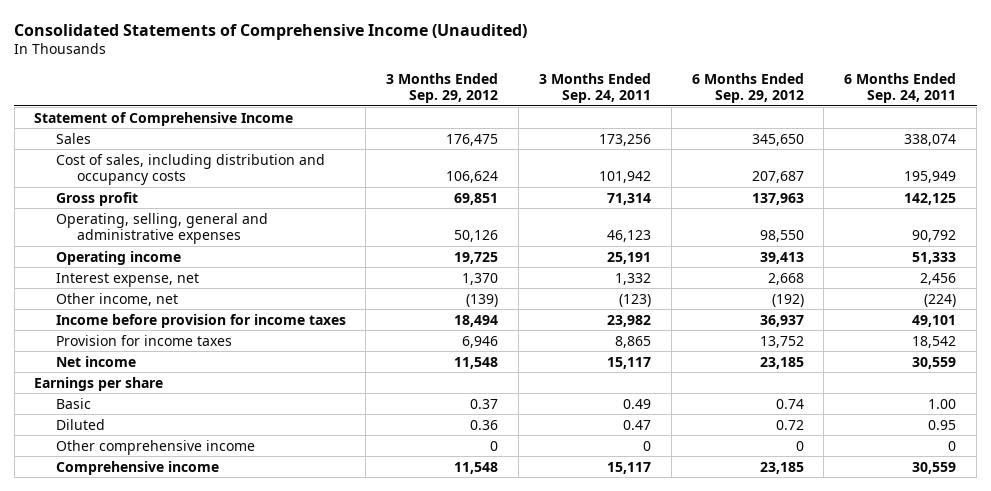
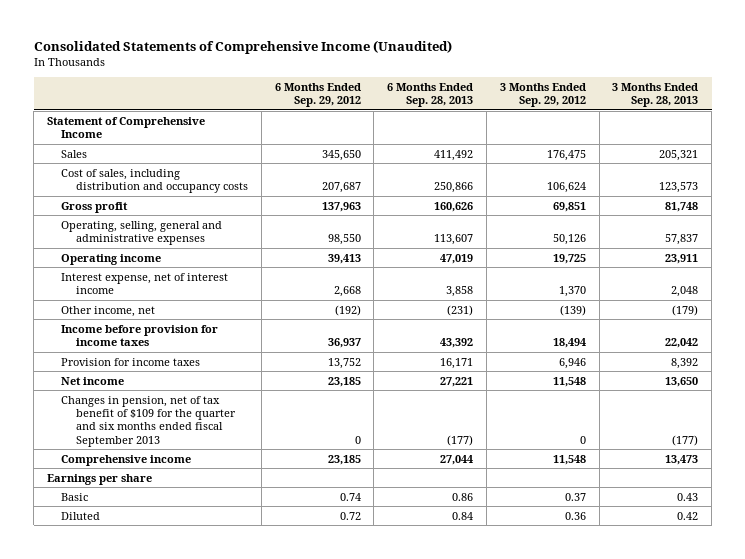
- | 3 Months Ended Sep. 29, 2012 | 3 Months Ended Sep. 24, 2011 | 6 Months Ended Sep. 29, 2012 | 6 Months Ended Sep. 24, 2011
+ | 6 Months Ended Sep. 29, 2012 | 6 Months Ended Sep. 28, 2013 | 3 Months Ended Sep. 29, 2012 | 3 Months Ended Sep. 28, 2013
- Interest expense, net | 1,370 | 1,332 | 2,668 | 2,456
+ Interest expense, net of interest income | 2,668 | 3,858 | 1,370 | 2,048
+ Changes in pension, net of tax benefit of $109 for the quarter and six months ended fiscal September 2013 | 0 | (177) | 0 | (177)
moved up: Comprehensive income | 23,185 | 27,044 | 11,548 | 13,473
- Other comprehensive income | 0 | 0 | 0 | 0

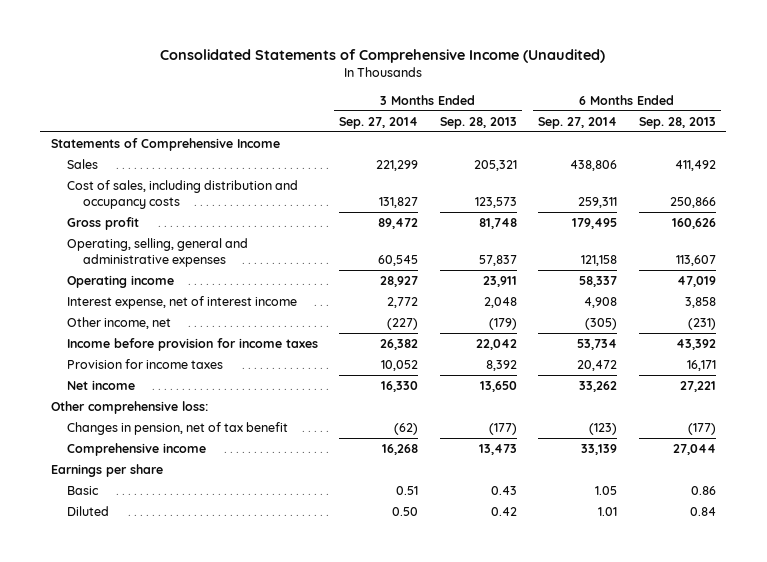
- | 6 Months Ended Sep. 29, 2012 | 6 Months Ended Sep. 28, 2013 | 3 Months Ended Sep. 29, 2012 | 3 Months Ended Sep. 28, 2013
+ | 3 Months Ended Sep. 27, 2014 | 3 Months Ended Sep. 28, 2013 | 6 Months Ended Sep. 27, 2014 | 6 Months Ended Sep. 28, 2013
- Statement of Comprehensive Income
+ Statements of Comprehensive Income
- Changes in pension, net of tax benefit of $109 for the quarter and six months ended fiscal September 2013 | 0 | (177) | 0 | (177)
+ Other comprehensive loss:
+ Changes in pension, net of tax benefit | (62) | (177) | (123) | (177)

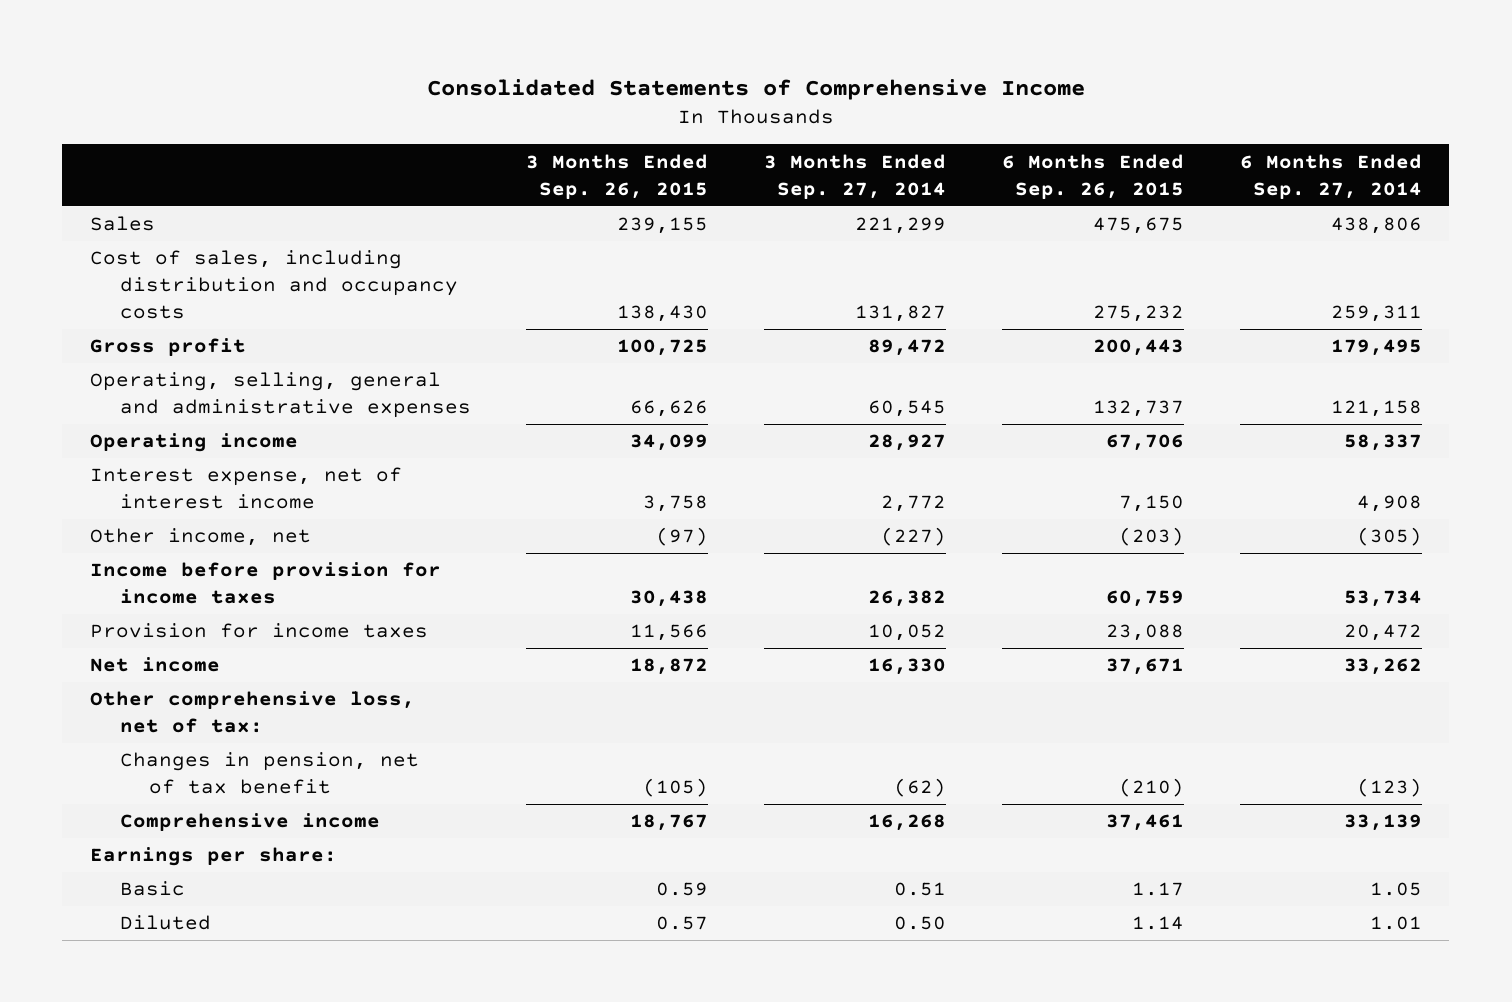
- Consolidated Statements of Comprehensive Income (Unaudited)
+ Consolidated Statements of Comprehensive Income
- | 3 Months Ended Sep. 27, 2014 | 3 Months Ended Sep. 28, 2013 | 6 Months Ended Sep. 27, 2014 | 6 Months Ended Sep. 28, 2013
+ | 3 Months Ended Sep. 26, 2015 | 3 Months Ended Sep. 27, 2014 | 6 Months Ended Sep. 26, 2015 | 6 Months Ended Sep. 27, 2014
- Statements of Comprehensive Income
- Other comprehensive loss:
+ Other comprehensive loss, net of tax:
- Earnings per share
+ Earnings per share:

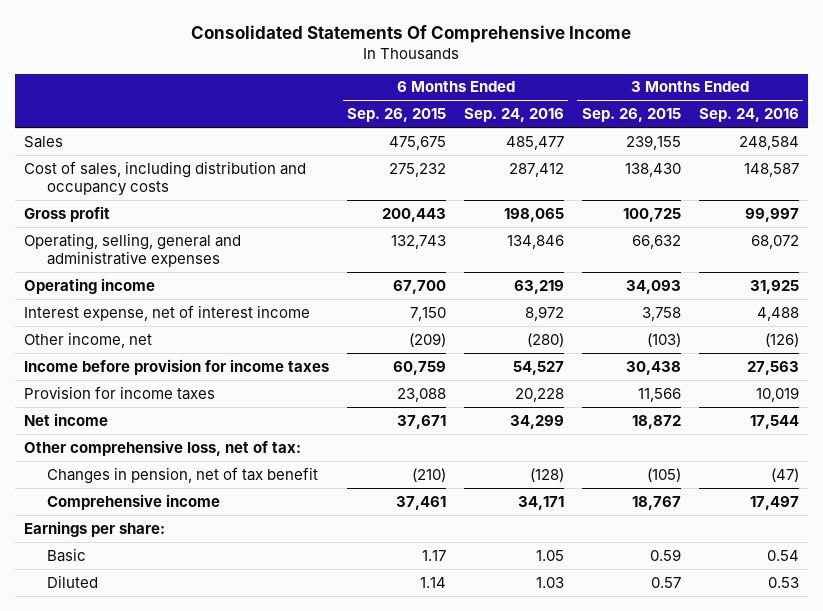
- Consolidated Statements of Comprehensive Income
+ Consolidated Statements Of Comprehensive Income
- | 3 Months Ended Sep. 26, 2015 | 3 Months Ended Sep. 27, 2014 | 6 Months Ended Sep. 26, 2015 | 6 Months Ended Sep. 27, 2014
+ | 6 Months Ended Sep. 26, 2015 | 6 Months Ended Sep. 24, 2016 | 3 Months Ended Sep. 26, 2015 | 3 Months Ended Sep. 24, 2016
- Operating, selling, general and administrative expenses | 66,626 | 60,545 | 132,737 | 121,158
- Operating income | 34,099 | 28,927 | 67,706 | 58,337
+ Operating, selling, general and administrative expenses | 132,743 | 134,846 | 66,632 | 68,072
+ Operating income | 67,700 | 63,219 | 34,093 | 31,925
- Other income, net | (97) | (227) | (203) | (305)
+ Other income, net | (209) | (280) | (103) | (126)

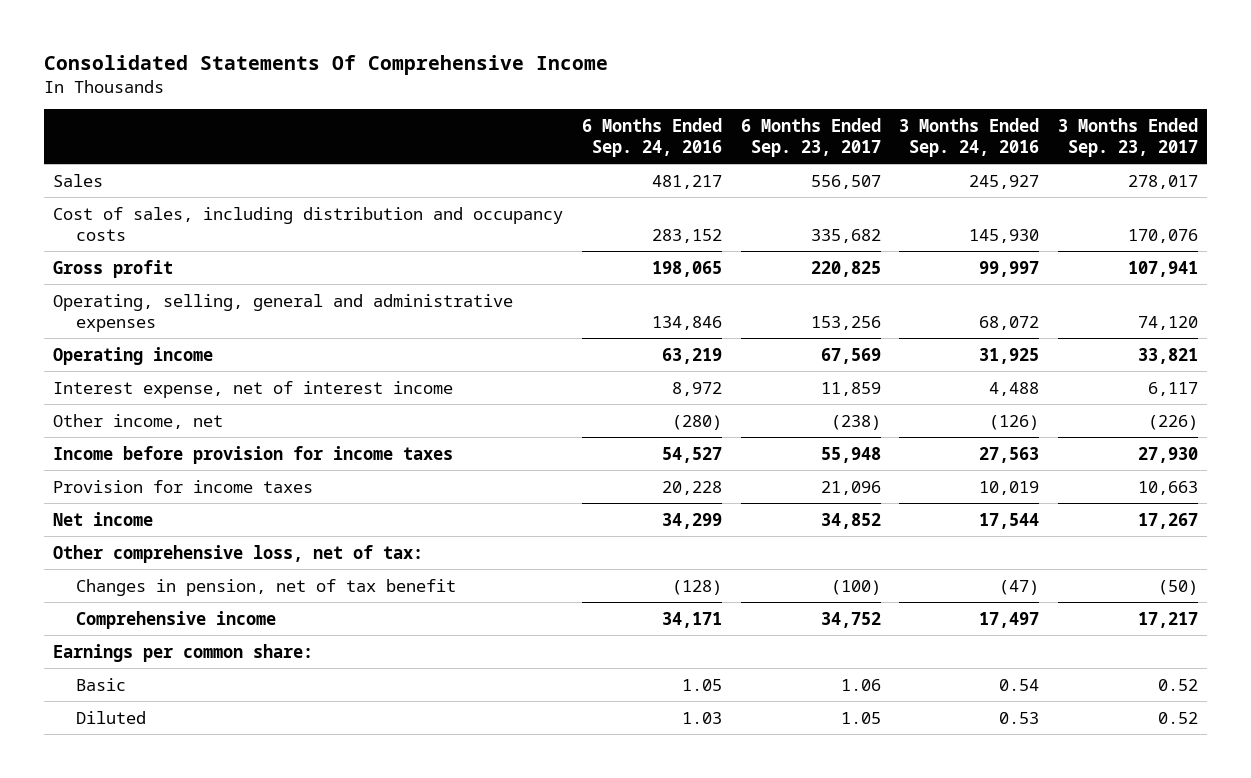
- | 6 Months Ended Sep. 26, 2015 | 6 Months Ended Sep. 24, 2016 | 3 Months Ended Sep. 26, 2015 | 3 Months Ended Sep. 24, 2016
+ | 6 Months Ended Sep. 24, 2016 | 6 Months Ended Sep. 23, 2017 | 3 Months Ended Sep. 24, 2016 | 3 Months Ended Sep. 23, 2017
- Sales | 475,675 | 485,477 | 239,155 | 248,584
- Cost of sales, including distribution and occupancy costs | 275,232 | 287,412 | 138,430 | 148,587
+ Sales | 481,217 | 556,507 | 245,927 | 278,017
+ Cost of sales, including distribution and occupancy costs | 283,152 | 335,682 | 145,930 | 170,076
- Earnings per share:
+ Earnings per common share:

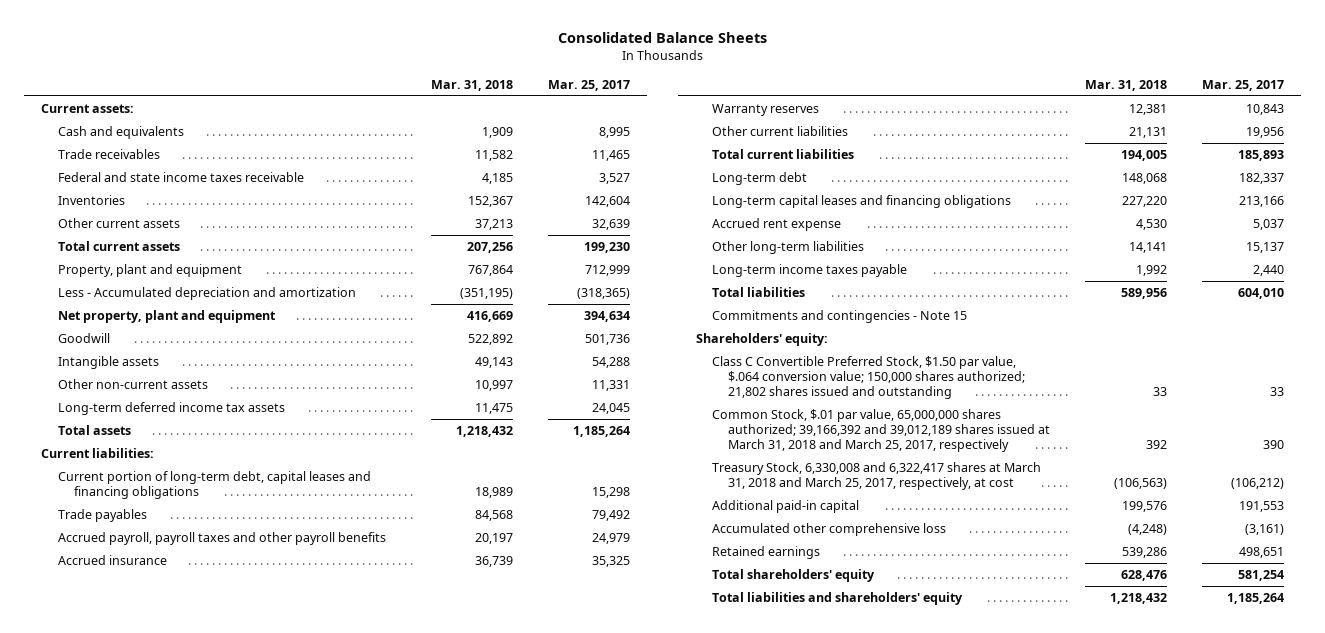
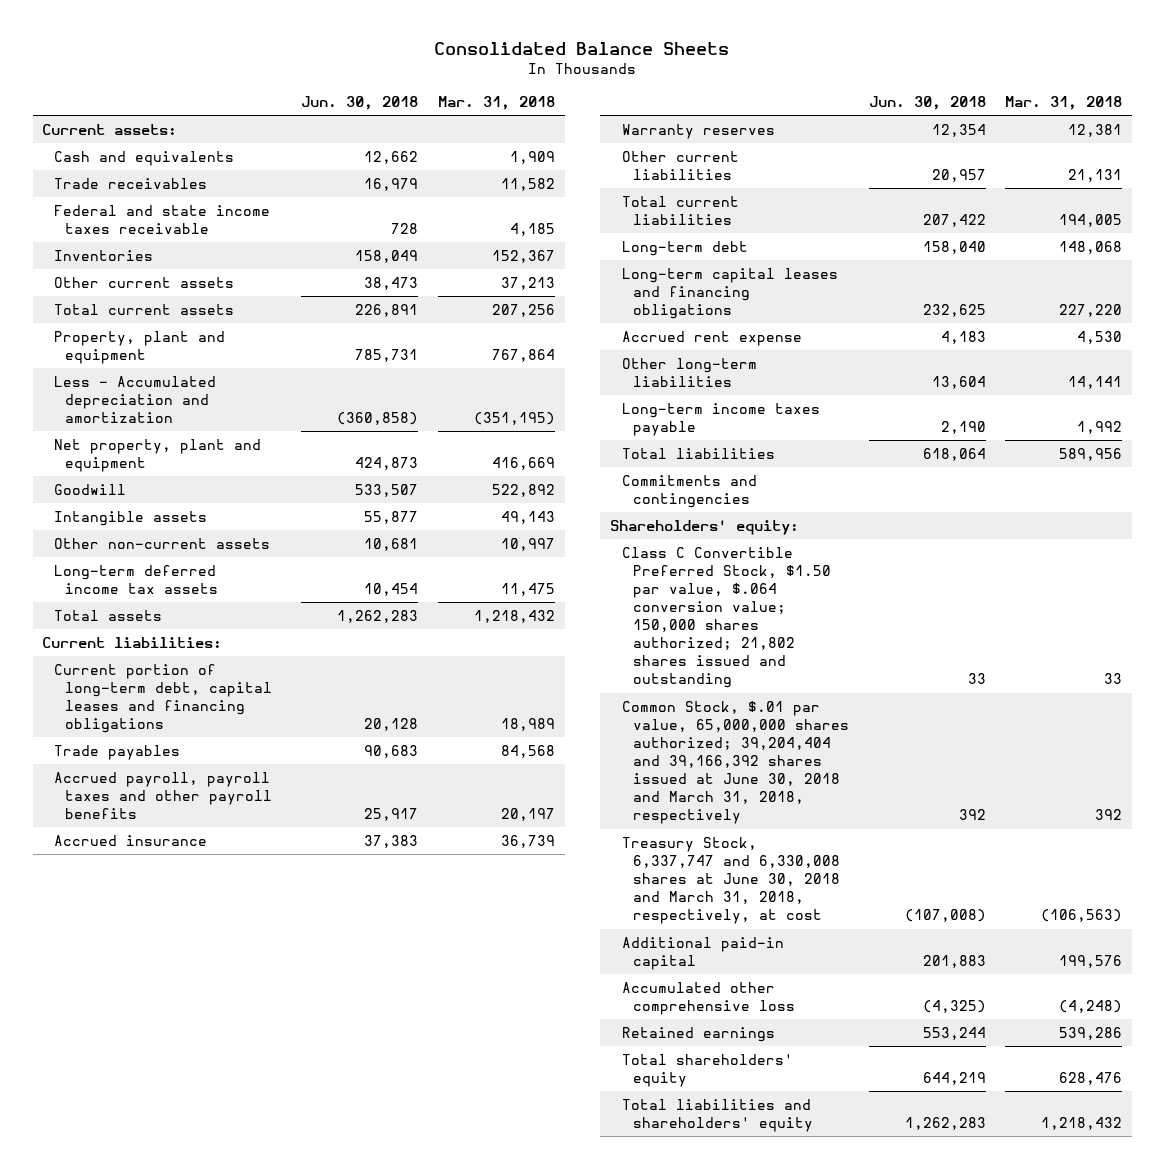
- | Mar. 31, 2018 | Mar. 25, 2017
+ | Jun. 30, 2018 | Mar. 31, 2018
- Commitments and contingencies - Note 15
+ Commitments and contingencies
- Common Stock, $.01 par value, 65,000,000 shares authorized; 39,166,392 and 39,012,189 shares issued at March 31, 2018 and March 25, 2017, respectively | 392 | 390
- Treasury Stock, 6,330,008 and 6,322,417 shares at March 31, 2018 and March 25, 2017, respectively, at cost | (106,563) | (106,212)
+ Common Stock, $.01 par value, 65,000,000 shares authorized; 39,204,404 and 39,166,392 shares issued at June 30, 2018 and March 31, 2018, respectively | 392 | 392
+ Treasury Stock, 6,337,747 and 6,330,008 shares at June 30, 2018 and March 31, 2018, respectively, at cost | (107,008) | (106,563)

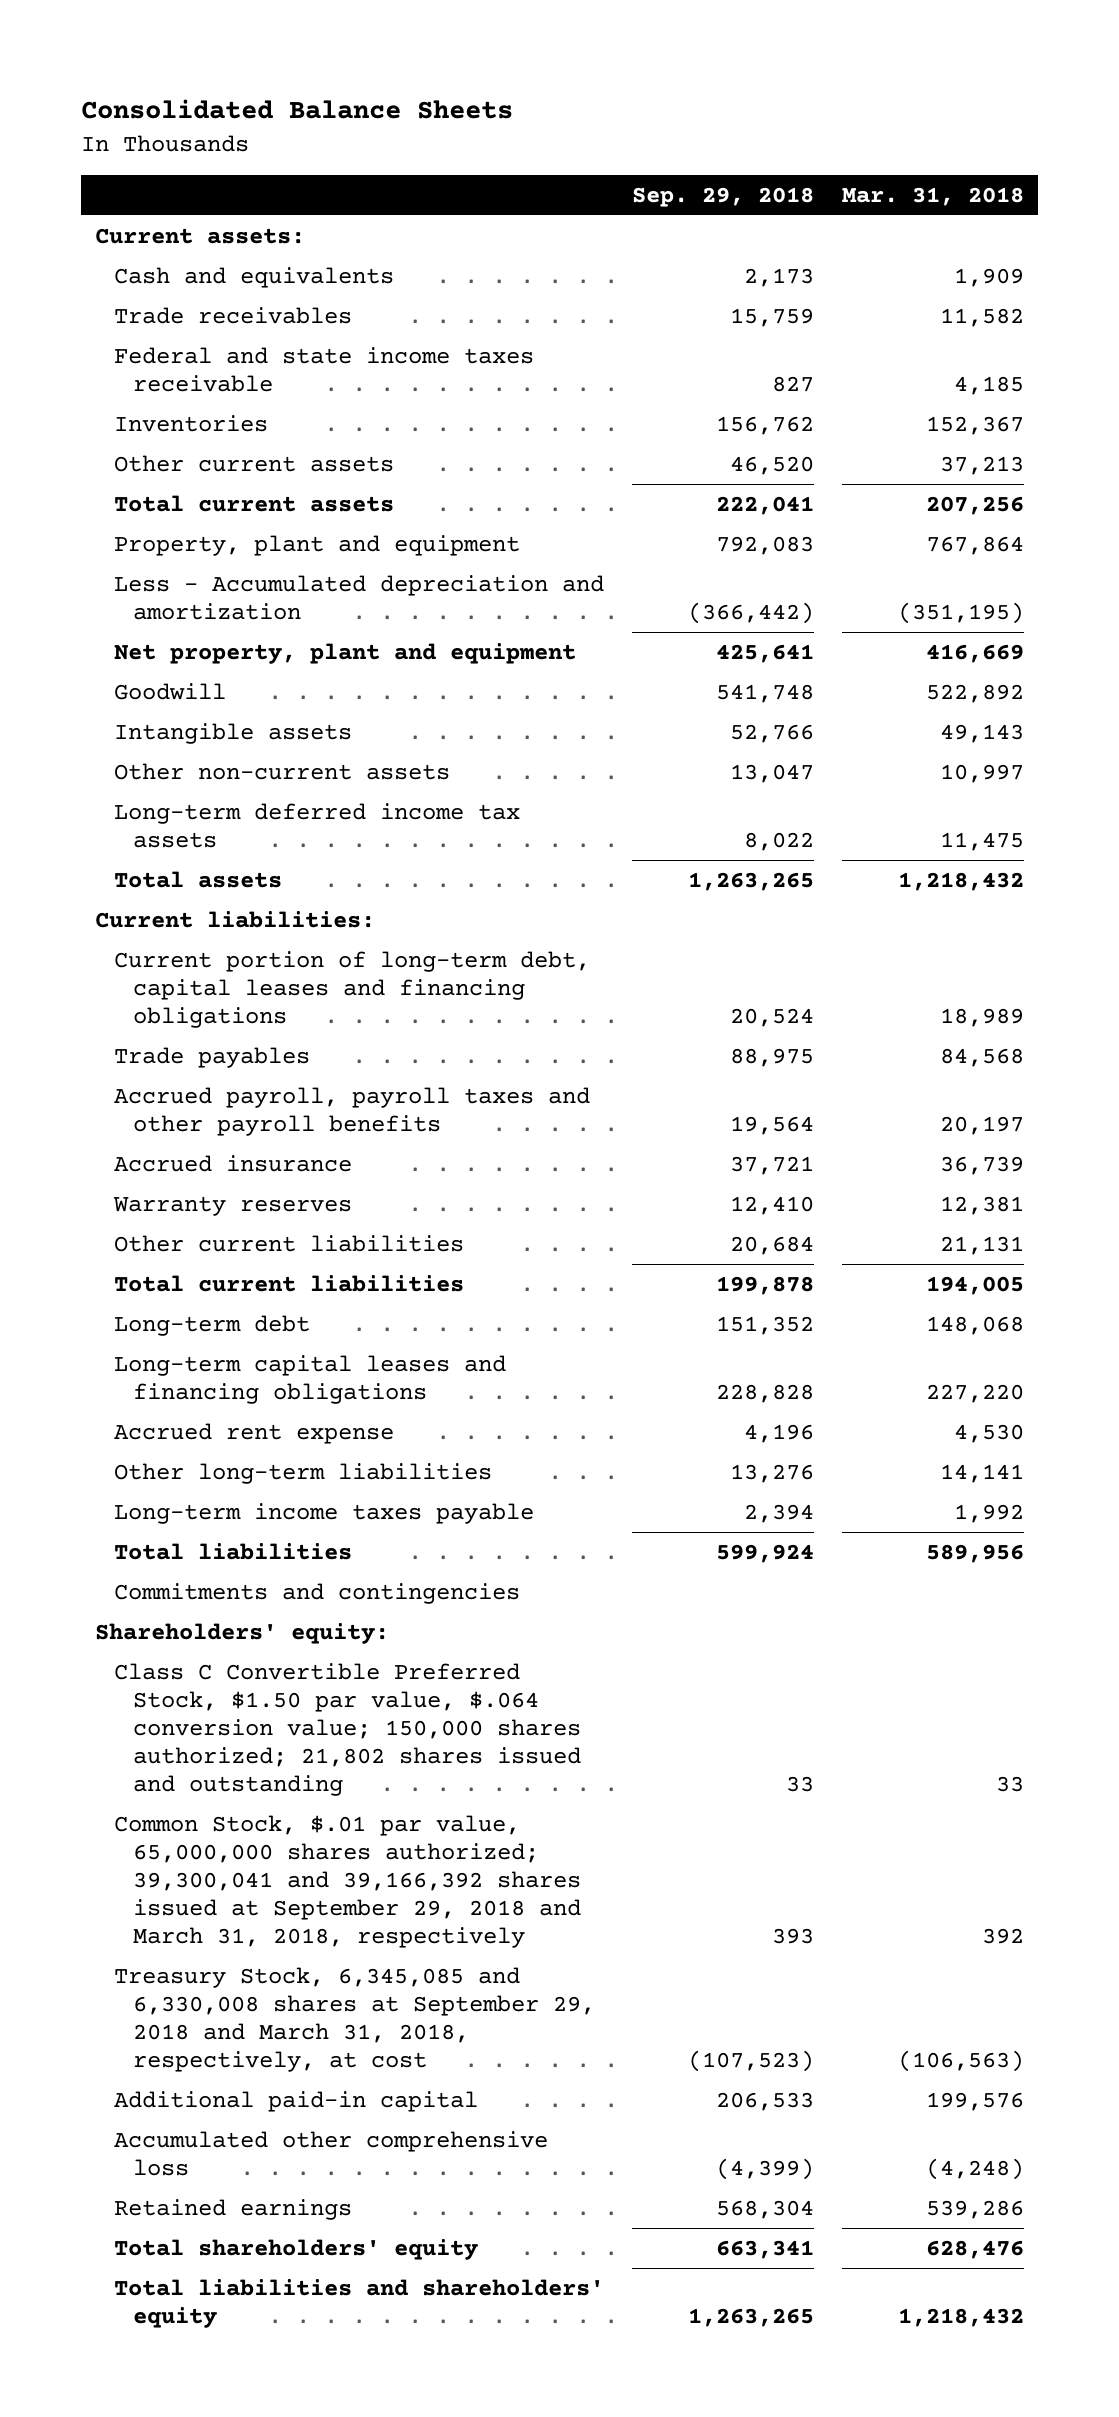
- | Jun. 30, 2018 | Mar. 31, 2018
+ | Sep. 29, 2018 | Mar. 31, 2018
- Common Stock, $.01 par value, 65,000,000 shares authorized; 39,204,404 and 39,166,392 shares issued at June 30, 2018 and March 31, 2018, respectively | 392 | 392
- Treasury Stock, 6,337,747 and 6,330,008 shares at June 30, 2018 and March 31, 2018, respectively, at cost | (107,008) | (106,563)
+ Common Stock, $.01 par value, 65,000,000 shares authorized; 39,300,041 and 39,166,392 shares issued at September 29, 2018 and March 31, 2018, respectively | 393 | 392
+ Treasury Stock, 6,345,085 and 6,330,008 shares at September 29, 2018 and March 31, 2018, respectively, at cost | (107,523) | (106,563)

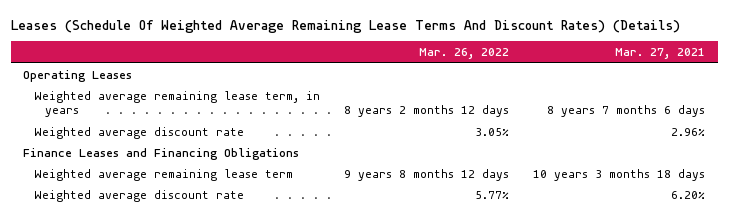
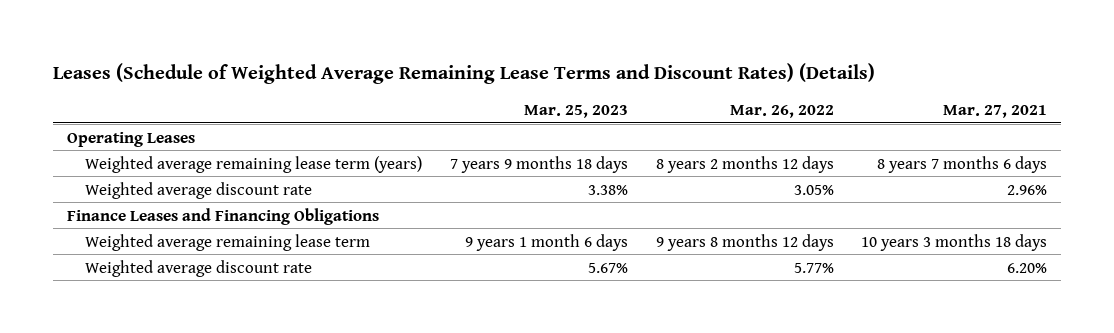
- Leases (Schedule Of Weighted Average Remaining Lease Terms And Discount Rates) (Details)
+ Leases (Schedule of Weighted Average Remaining Lease Terms and Discount Rates) (Details)
- | Mar. 26, 2022 | Mar. 27, 2021
+ | Mar. 25, 2023 | Mar. 26, 2022 | Mar. 27, 2021
- Weighted average remaining lease term, in years | 8 years 2 months 12 days | 8 years 7 months 6 days
+ Weighted average remaining lease term (years) | 7 years 9 months 18 days | 8 years 2 months 12 days | 8 years 7 months 6 days

